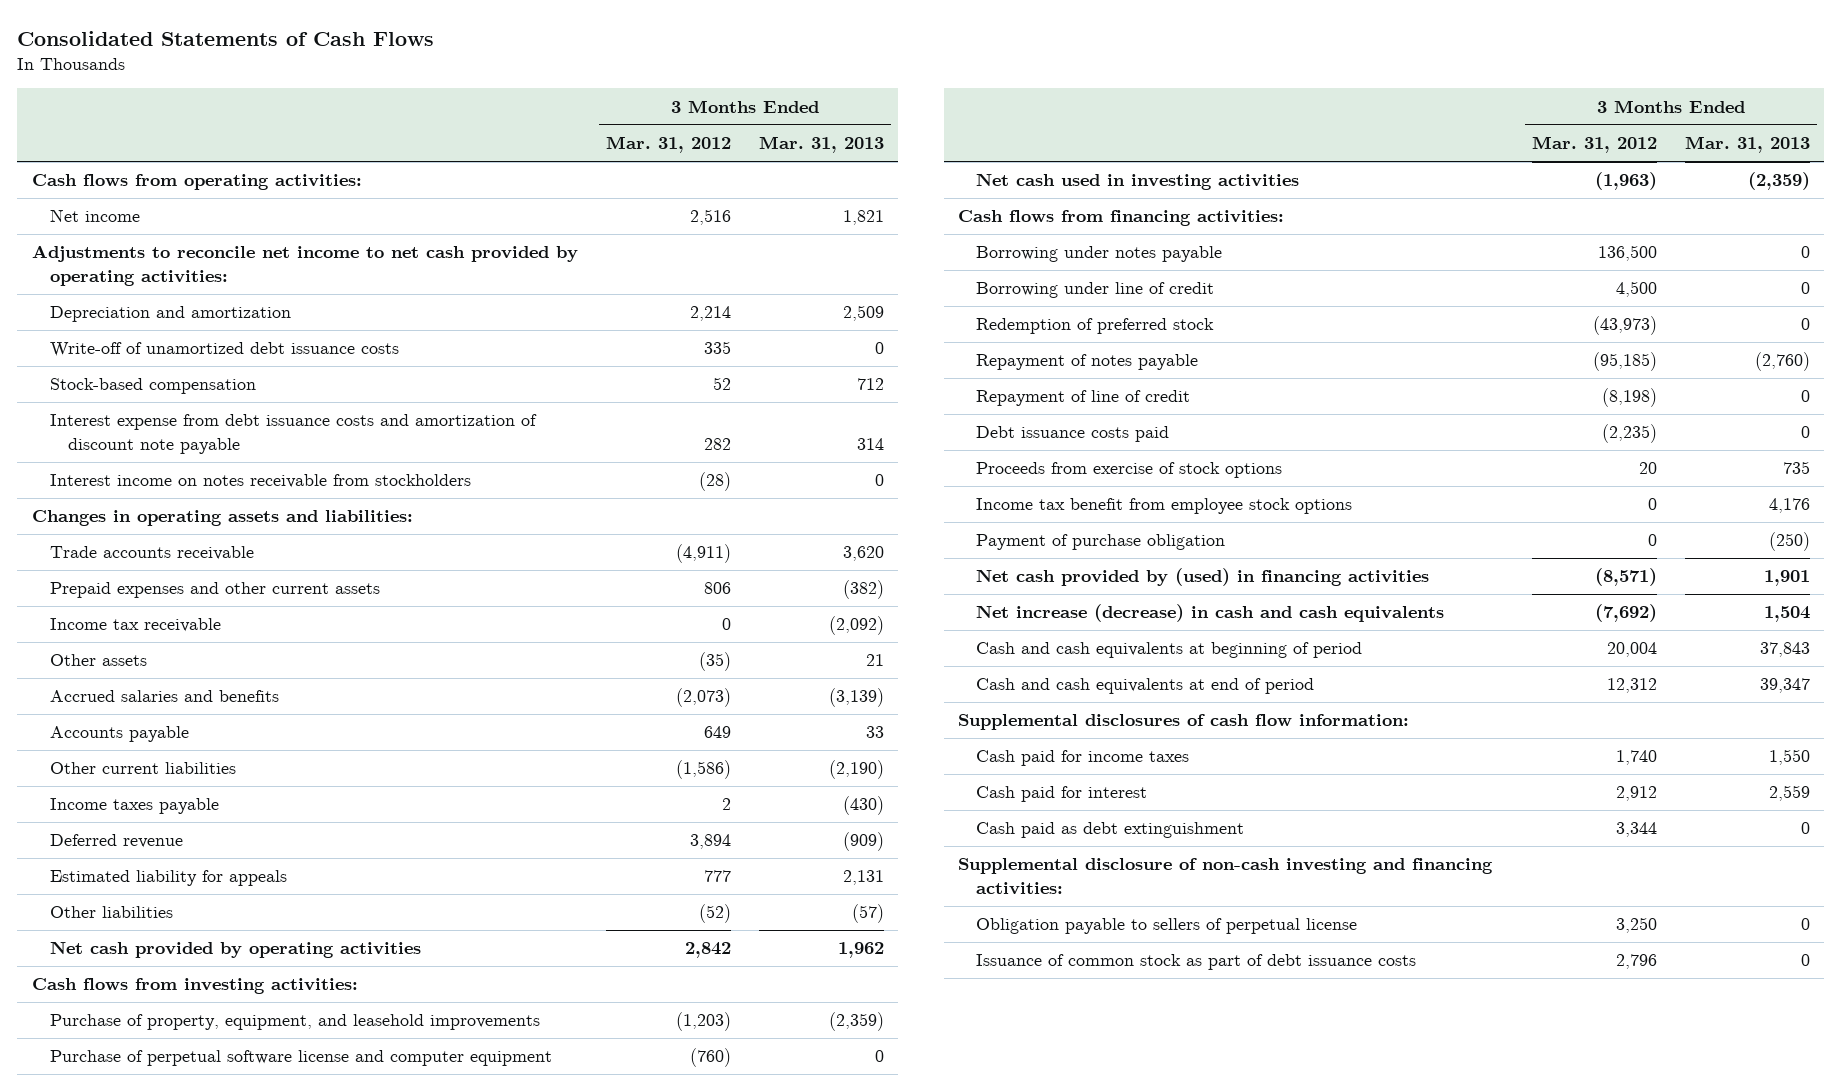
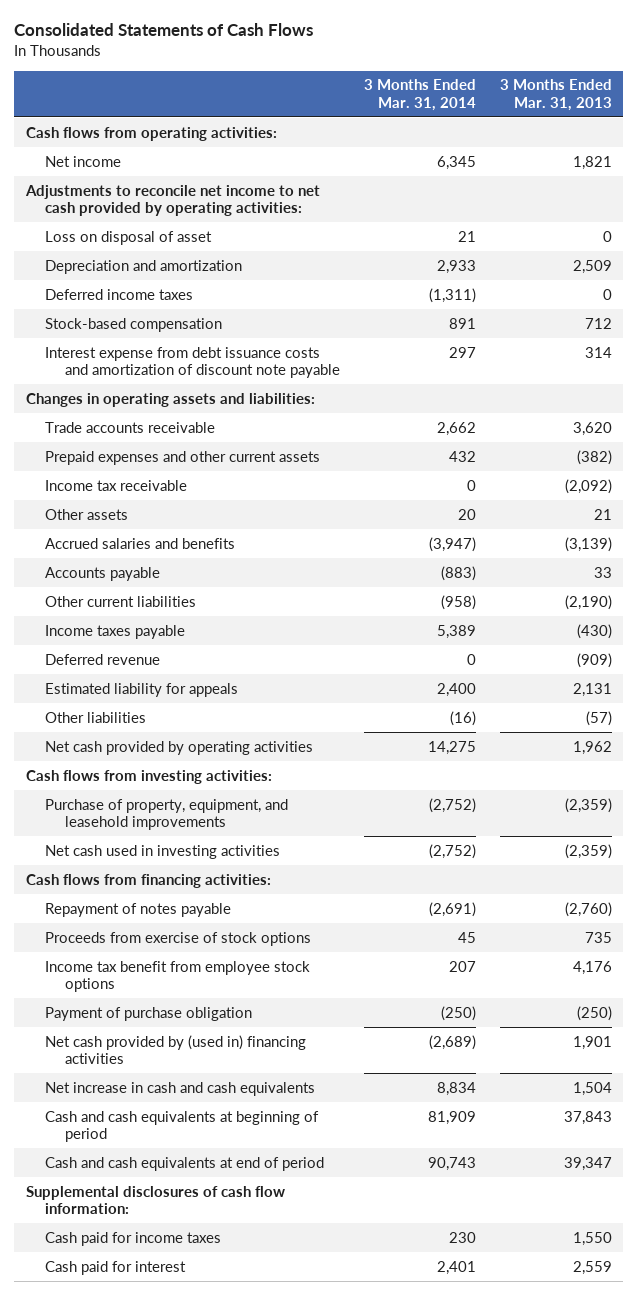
- | 3 Months Ended Mar. 31, 2012 | 3 Months Ended Mar. 31, 2013
+ | 3 Months Ended Mar. 31, 2014 | 3 Months Ended Mar. 31, 2013
+ Loss on disposal of asset | 21 | 0
- Write-off of unamortized debt issuance costs | 335 | 0
+ Deferred income taxes | (1,311) | 0
- Interest income on notes receivable from stockholders | (28) | 0
- Purchase of perpetual software license and computer equipment | (760) | 0
- Borrowing under notes payable | 136,500 | 0
- Borrowing under line of credit | 4,500 | 0
- Redemption of preferred stock | (43,973) | 0
- Repayment of line of credit | (8,198) | 0
- Debt issuance costs paid | (2,235) | 0
- Net cash provided by (used) in financing activities | (8,571) | 1,901
- Net increase (decrease) in cash and cash equivalents | (7,692) | 1,504
+ Net cash provided by (used in) financing activities | (2,689) | 1,901
+ Net increase in cash and cash equivalents | 8,834 | 1,504
- Cash paid as debt extinguishment | 3,344 | 0
- Supplemental disclosure of non-cash investing and financing activities:
- Obligation payable to sellers of perpetual license | 3,250 | 0
- Issuance of common stock as part of debt issuance costs | 2,796 | 0

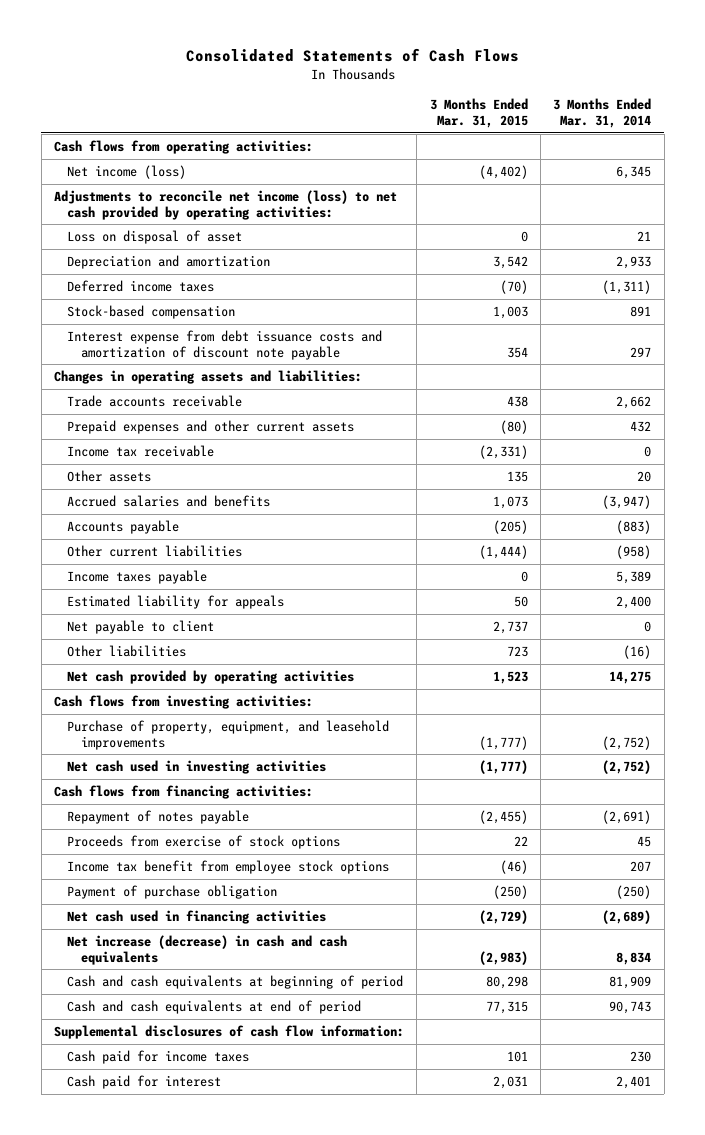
- | 3 Months Ended Mar. 31, 2014 | 3 Months Ended Mar. 31, 2013
+ | 3 Months Ended Mar. 31, 2015 | 3 Months Ended Mar. 31, 2014
- Net income | 6,345 | 1,821
- Adjustments to reconcile net income to net cash provided by operating activities:
+ Net income (loss) | (4,402) | 6,345
+ Adjustments to reconcile net income (loss) to net cash provided by operating activities:
- Deferred revenue | 0 | (909)
+ Net payable to client | 2,737 | 0
- Net cash provided by (used in) financing activities | (2,689) | 1,901
- Net increase in cash and cash equivalents | 8,834 | 1,504
+ Net cash used in financing activities | (2,729) | (2,689)
+ Net increase (decrease) in cash and cash equivalents | (2,983) | 8,834

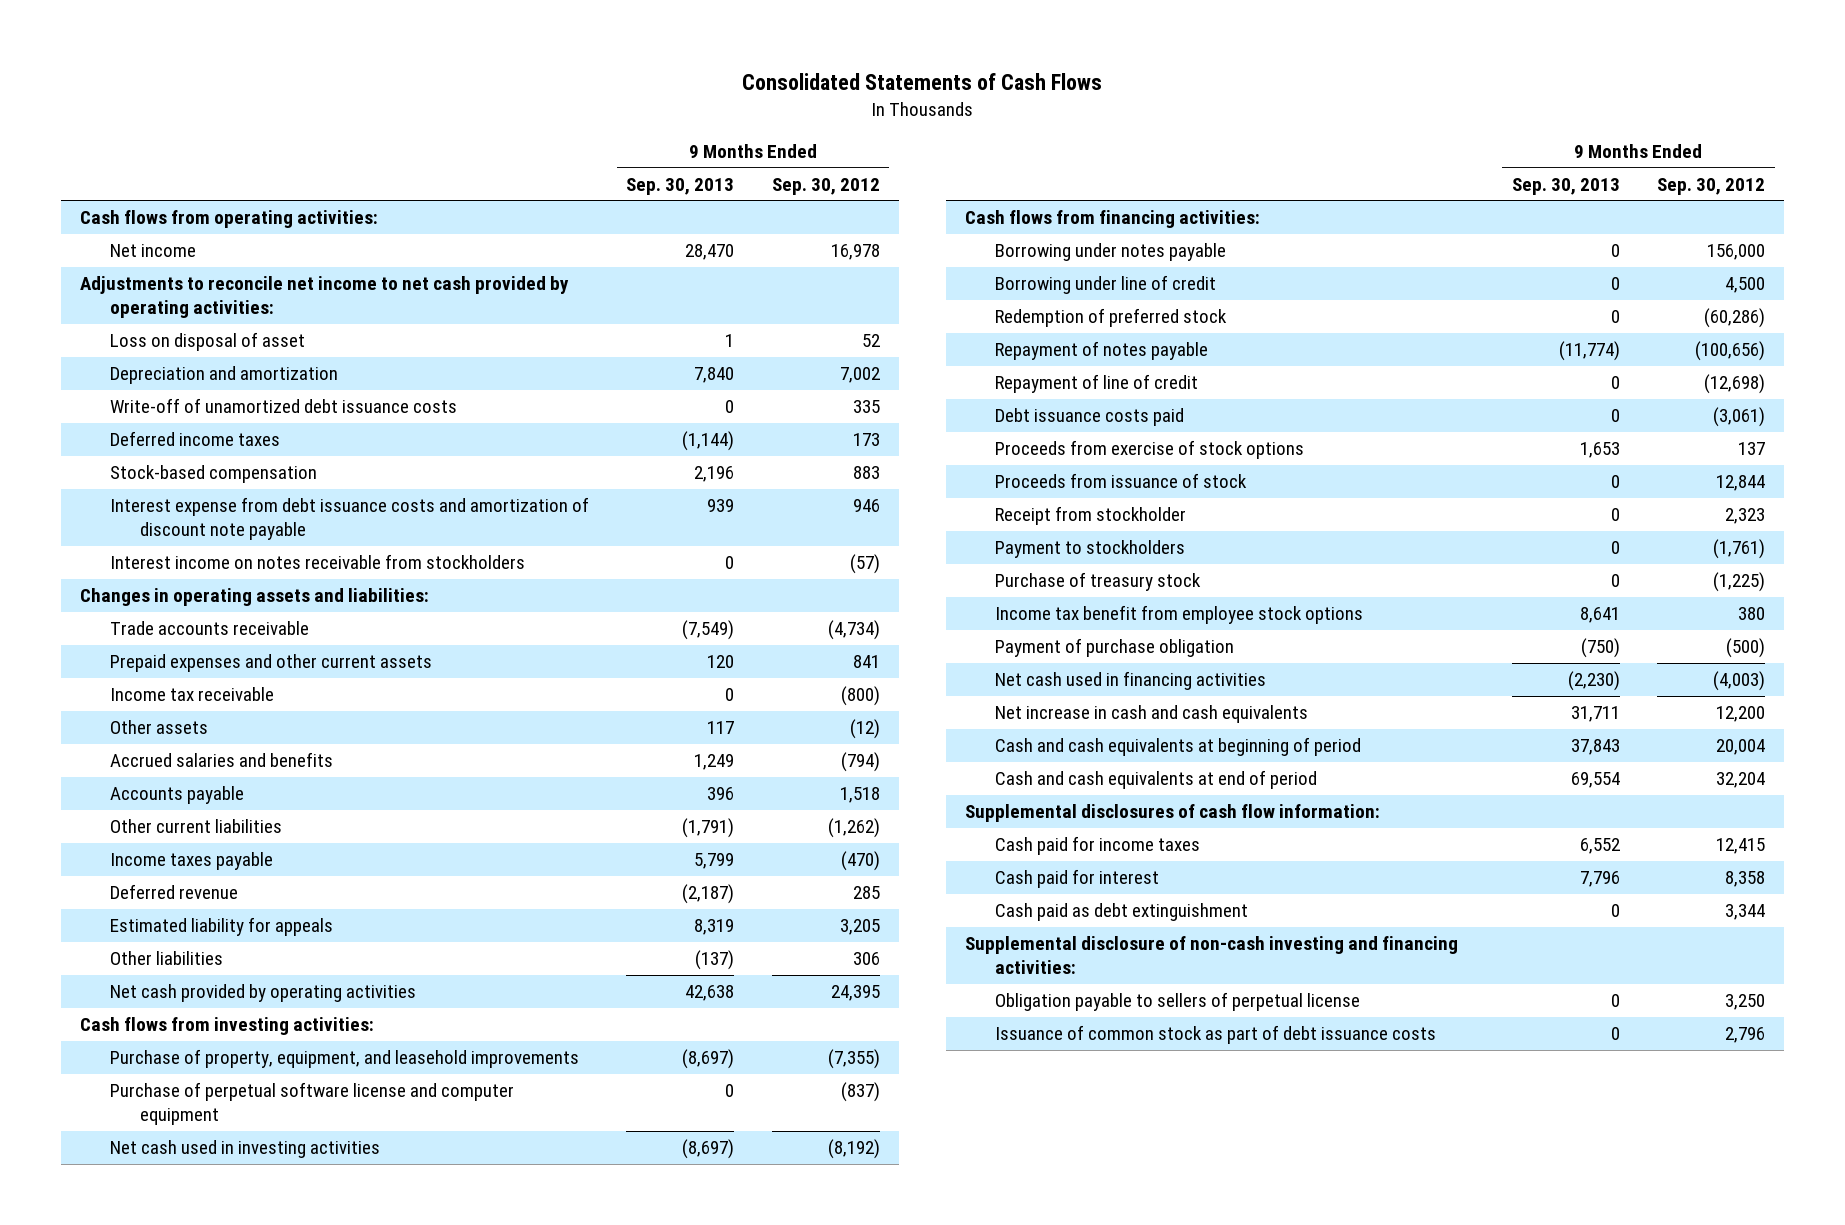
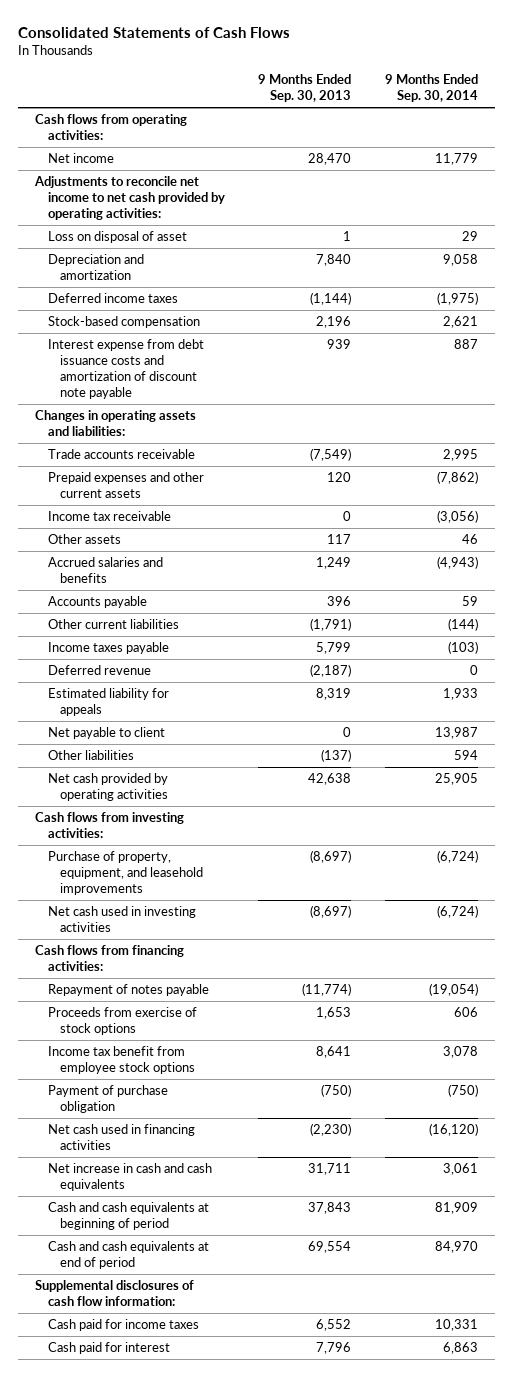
- | 9 Months Ended Sep. 30, 2013 | 9 Months Ended Sep. 30, 2012
+ | 9 Months Ended Sep. 30, 2013 | 9 Months Ended Sep. 30, 2014
- Write-off of unamortized debt issuance costs | 0 | 335
- Interest income on notes receivable from stockholders | 0 | (57)
+ Net payable to client | 0 | 13,987
- Purchase of perpetual software license and computer equipment | 0 | (837)
- Borrowing under notes payable | 0 | 156,000
- Borrowing under line of credit | 0 | 4,500
- Redemption of preferred stock | 0 | (60,286)
- Repayment of line of credit | 0 | (12,698)
- Debt issuance costs paid | 0 | (3,061)
- Proceeds from issuance of stock | 0 | 12,844
- Receipt from stockholder | 0 | 2,323
- Payment to stockholders | 0 | (1,761)
- Purchase of treasury stock | 0 | (1,225)
- Cash paid as debt extinguishment | 0 | 3,344
- Supplemental disclosure of non-cash investing and financing activities:
- Obligation payable to sellers of perpetual license | 0 | 3,250
- Issuance of common stock as part of debt issuance costs | 0 | 2,796

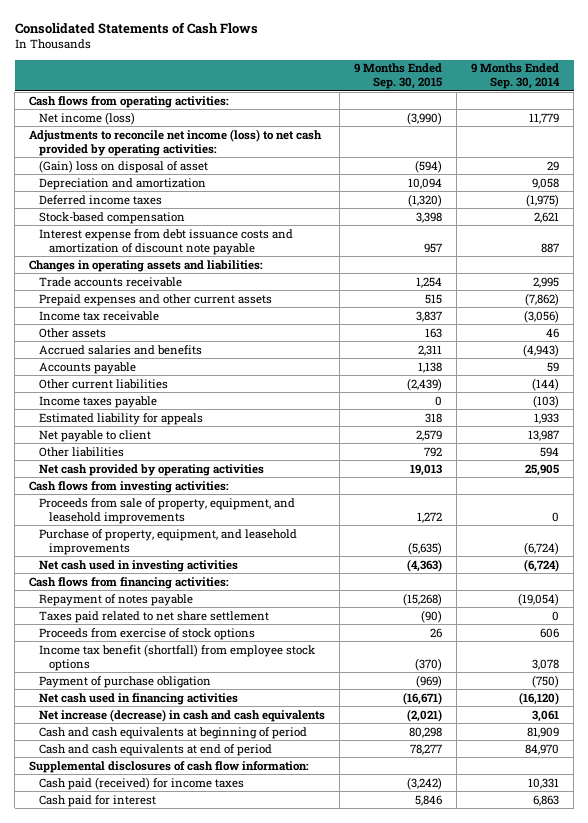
- | 9 Months Ended Sep. 30, 2013 | 9 Months Ended Sep. 30, 2014
+ | 9 Months Ended Sep. 30, 2015 | 9 Months Ended Sep. 30, 2014
- Net income | 28,470 | 11,779
- Adjustments to reconcile net income to net cash provided by operating activities:
- Loss on disposal of asset | 1 | 29
+ Net income (loss) | (3,990) | 11,779
+ Adjustments to reconcile net income (loss) to net cash provided by operating activities:
+ (Gain) loss on disposal of asset | (594) | 29
- Deferred revenue | (2,187) | 0
+ Proceeds from sale of property, equipment, and leasehold improvements | 1,272 | 0
+ Taxes paid related to net share settlement | (90) | 0
- Income tax benefit from employee stock options | 8,641 | 3,078
+ Income tax benefit (shortfall) from employee stock options | (370) | 3,078
- Net increase in cash and cash equivalents | 31,711 | 3,061
+ Net increase (decrease) in cash and cash equivalents | (2,021) | 3,061
- Cash paid for income taxes | 6,552 | 10,331
+ Cash paid (received) for income taxes | (3,242) | 10,331

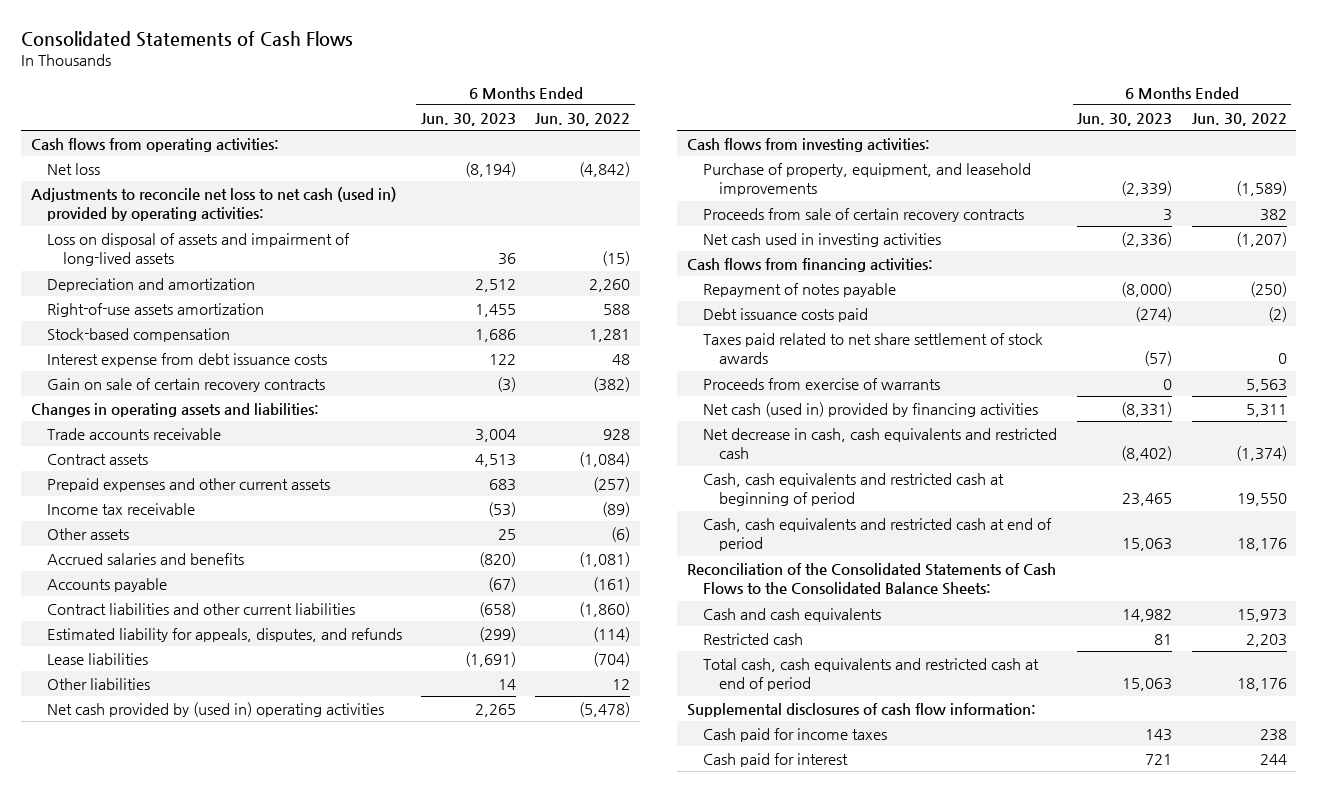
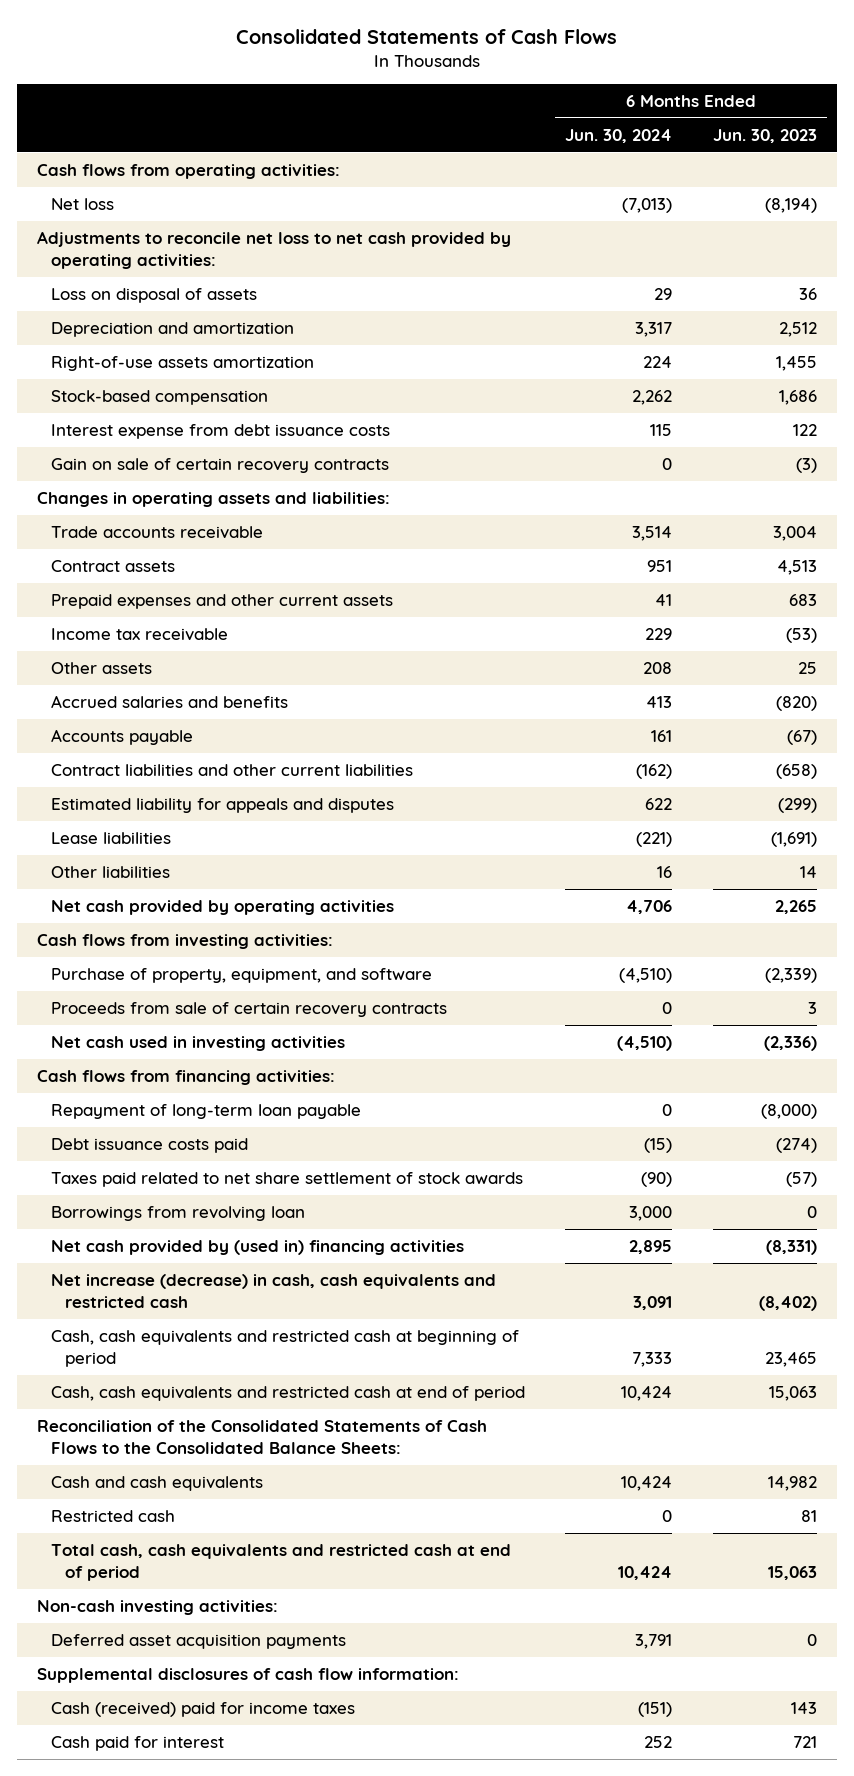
- | 6 Months Ended Jun. 30, 2023 | 6 Months Ended Jun. 30, 2022
+ | 6 Months Ended Jun. 30, 2024 | 6 Months Ended Jun. 30, 2023
- Adjustments to reconcile net loss to net cash (used in) provided by operating activities:
- Loss on disposal of assets and impairment of long-lived assets | 36 | (15)
+ Adjustments to reconcile net loss to net cash provided by operating activities:
+ Loss on disposal of assets | 29 | 36
- Estimated liability for appeals, disputes, and refunds | (299) | (114)
+ Estimated liability for appeals and disputes | 622 | (299)
- Net cash provided by (used in) operating activities | 2,265 | (5,478)
+ Net cash provided by operating activities | 4,706 | 2,265
- Purchase of property, equipment, and leasehold improvements | (2,339) | (1,589)
+ Purchase of property, equipment, and software | (4,510) | (2,339)
- Repayment of notes payable | (8,000) | (250)
+ Repayment of long-term loan payable | 0 | (8,000)
- Proceeds from exercise of warrants | 0 | 5,563
- Net cash (used in) provided by financing activities | (8,331) | 5,311
- Net decrease in cash, cash equivalents and restricted cash | (8,402) | (1,374)
+ Borrowings from revolving loan | 3,000 | 0
+ Net cash provided by (used in) financing activities | 2,895 | (8,331)
+ Net increase (decrease) in cash, cash equivalents and restricted cash | 3,091 | (8,402)
+ Non-cash investing activities:
+ Deferred asset acquisition payments | 3,791 | 0
- Cash paid for income taxes | 143 | 238
+ Cash (received) paid for income taxes | (151) | 143

